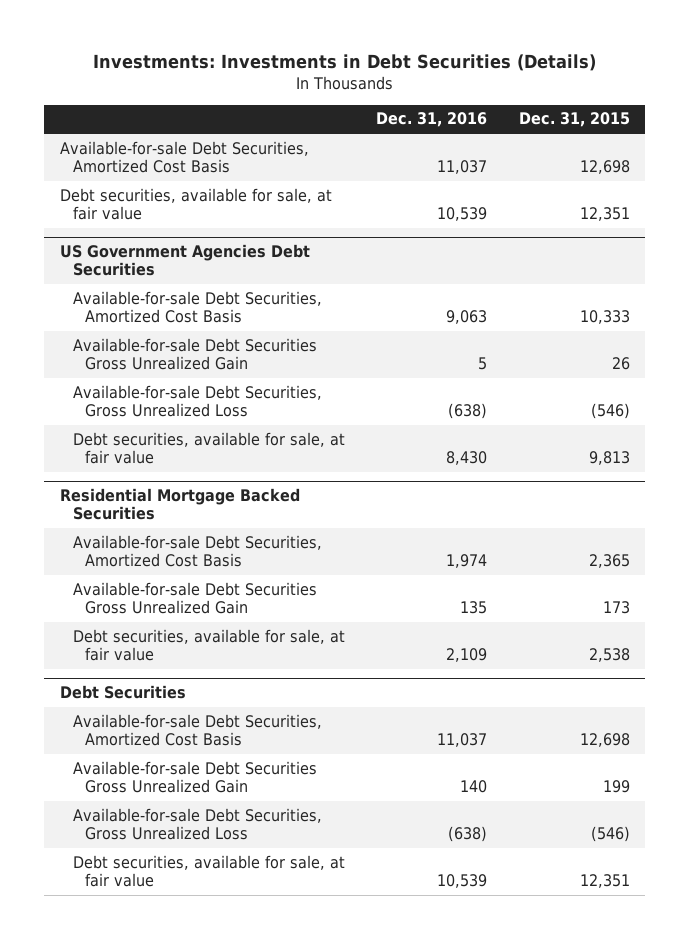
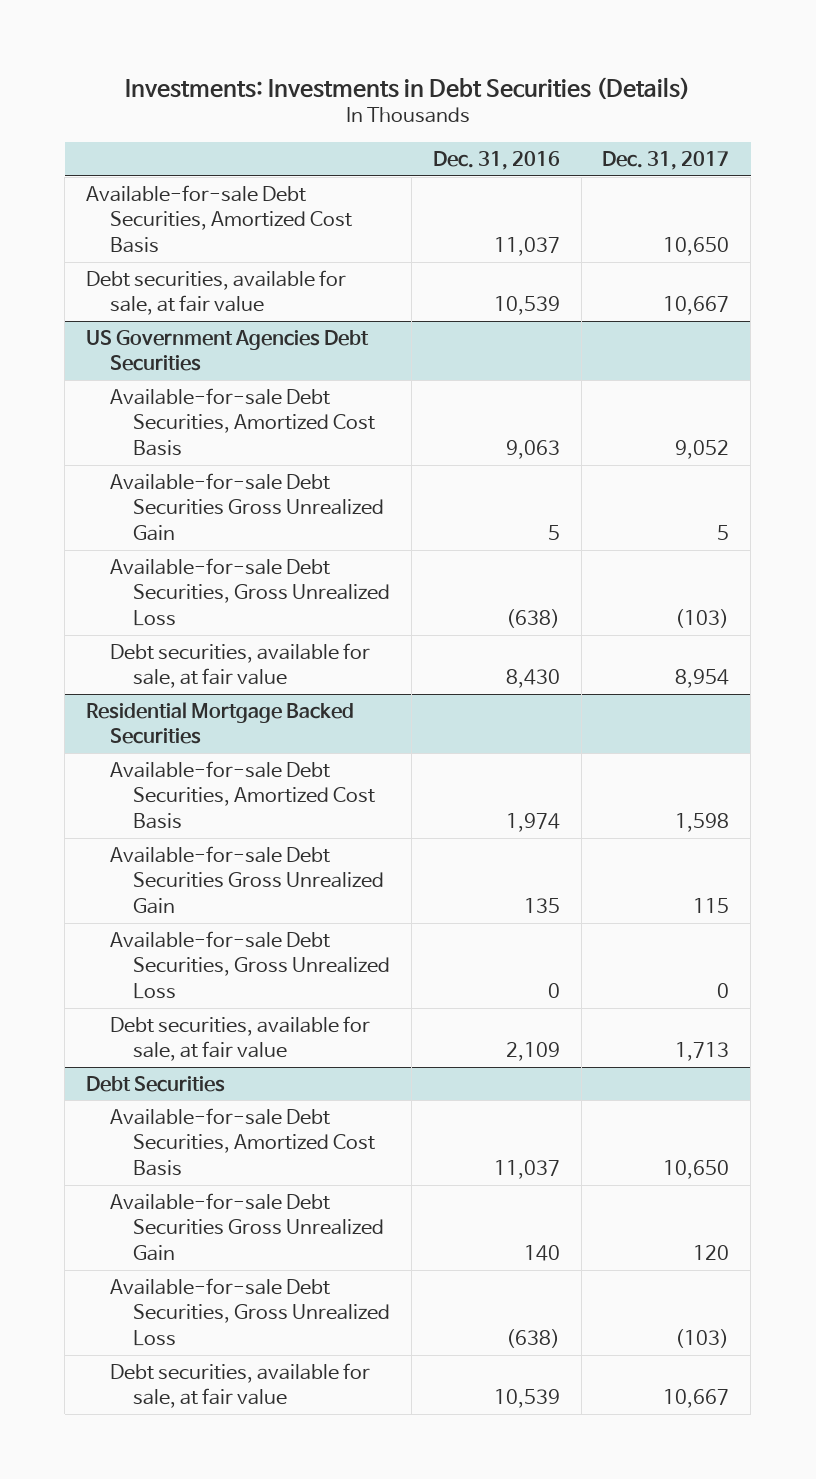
- | Dec. 31, 2016 | Dec. 31, 2015
+ | Dec. 31, 2016 | Dec. 31, 2017
@ Residential Mortgage Backed Securities
+ Available-for-sale Debt Securities, Gross Unrealized Loss | 0 | 0

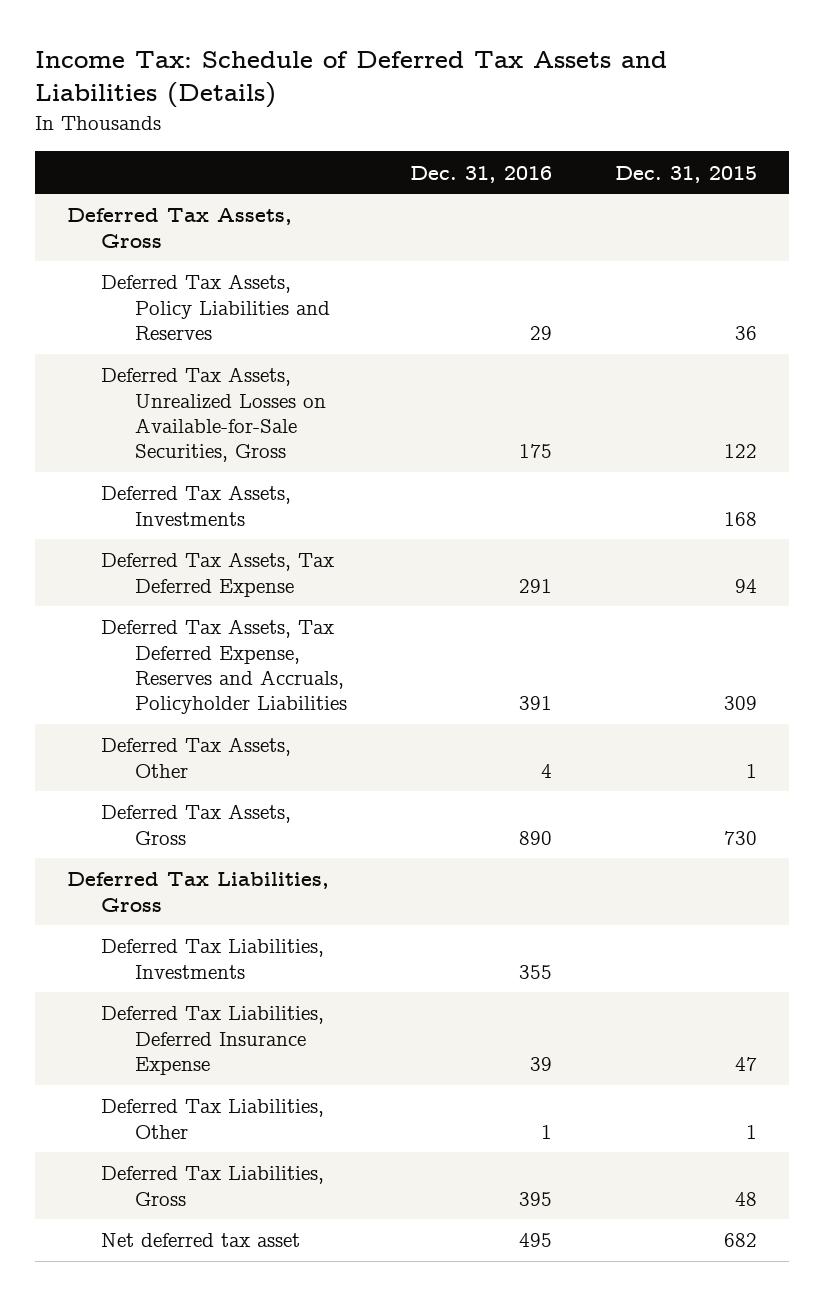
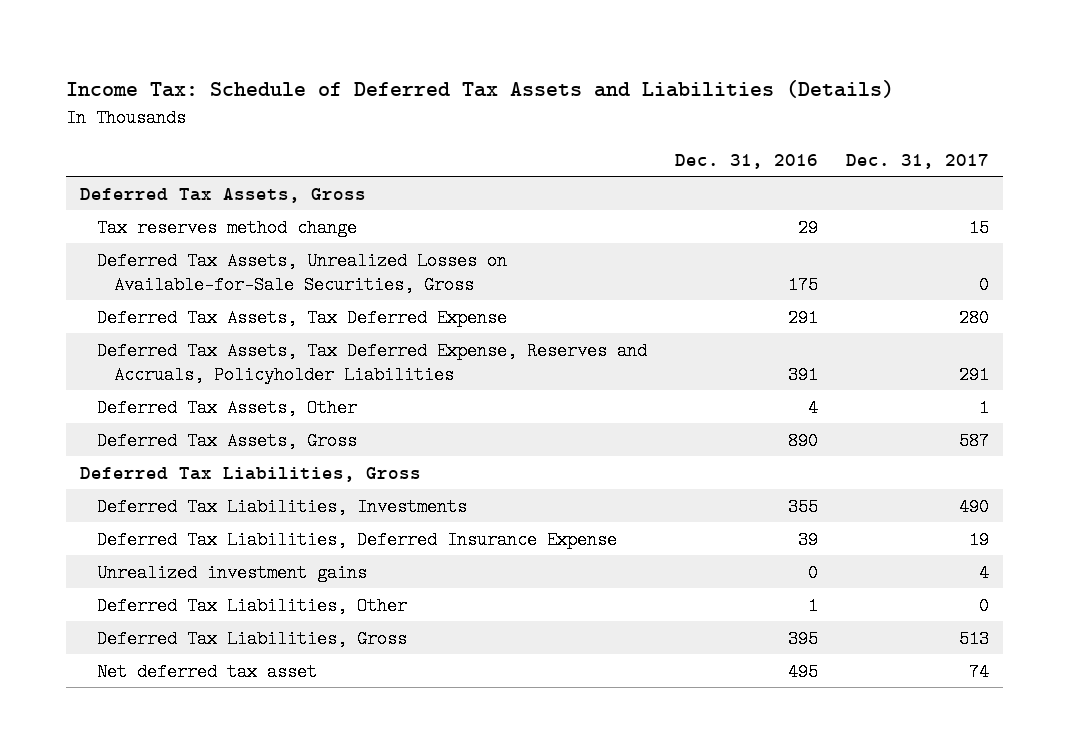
- | Dec. 31, 2016 | Dec. 31, 2015
+ | Dec. 31, 2016 | Dec. 31, 2017
- Deferred Tax Assets, Policy Liabilities and Reserves | 29 | 36
+ Tax reserves method change | 29 | 15
- Deferred Tax Assets, Investments | | 168
+ Unrealized investment gains | 0 | 4

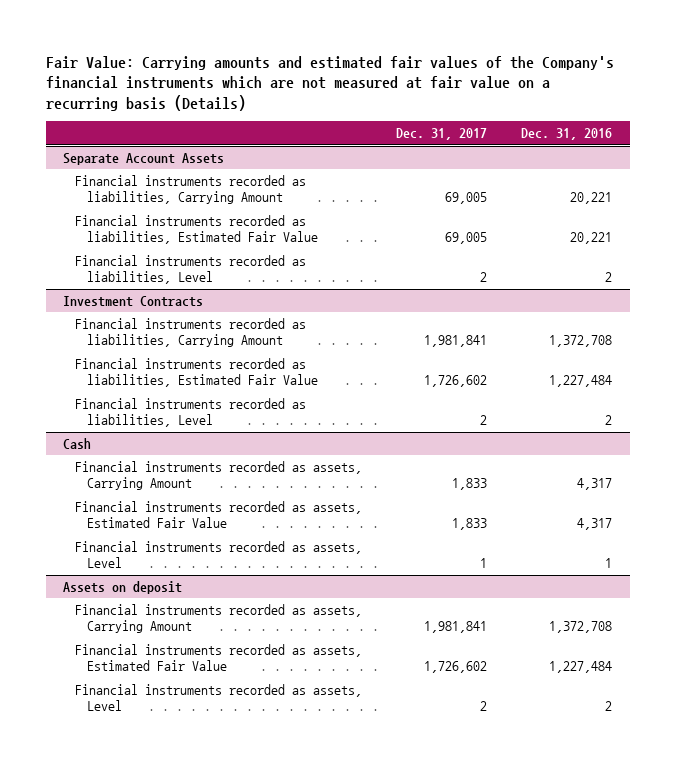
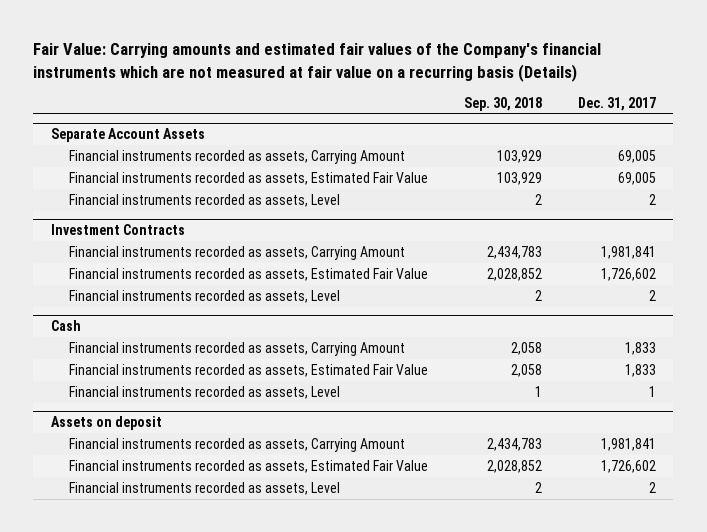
- | Dec. 31, 2017 | Dec. 31, 2016
+ | Sep. 30, 2018 | Dec. 31, 2017
@ Separate Account Assets
- Financial instruments recorded as liabilities, Carrying Amount | 69,005 | 20,221
- Financial instruments recorded as liabilities, Estimated Fair Value | 69,005 | 20,221
- Financial instruments recorded as liabilities, Level | 2 | 2
+ Financial instruments recorded as assets, Carrying Amount | 103,929 | 69,005
+ Financial instruments recorded as assets, Estimated Fair Value | 103,929 | 69,005
+ Financial instruments recorded as assets, Level | 2 | 2
@ Investment Contracts
- Financial instruments recorded as liabilities, Carrying Amount | 1,981,841 | 1,372,708
- Financial instruments recorded as liabilities, Estimated Fair Value | 1,726,602 | 1,227,484
- Financial instruments recorded as liabilities, Level | 2 | 2
+ Financial instruments recorded as assets, Carrying Amount | 2,434,783 | 1,981,841
+ Financial instruments recorded as assets, Estimated Fair Value | 2,028,852 | 1,726,602
+ Financial instruments recorded as assets, Level | 2 | 2

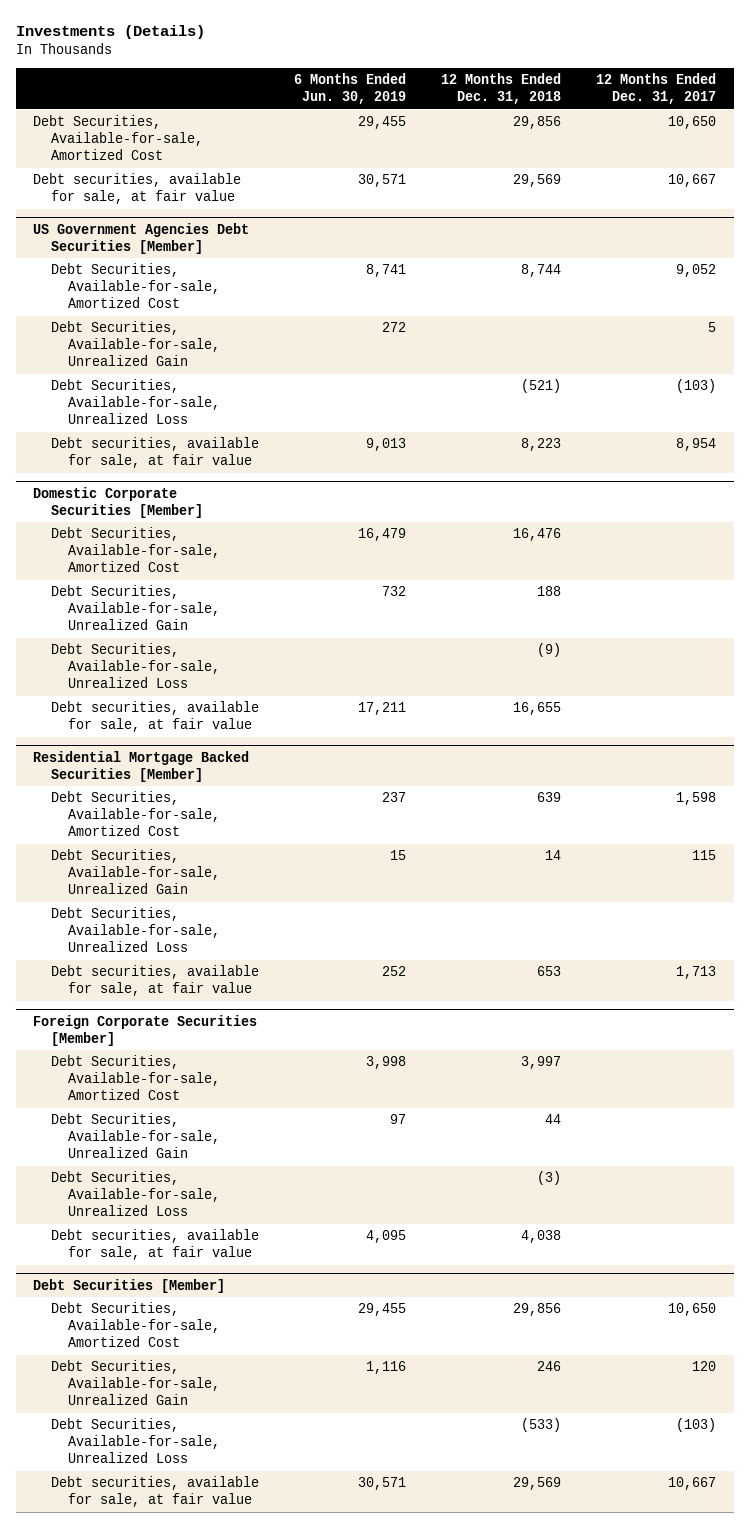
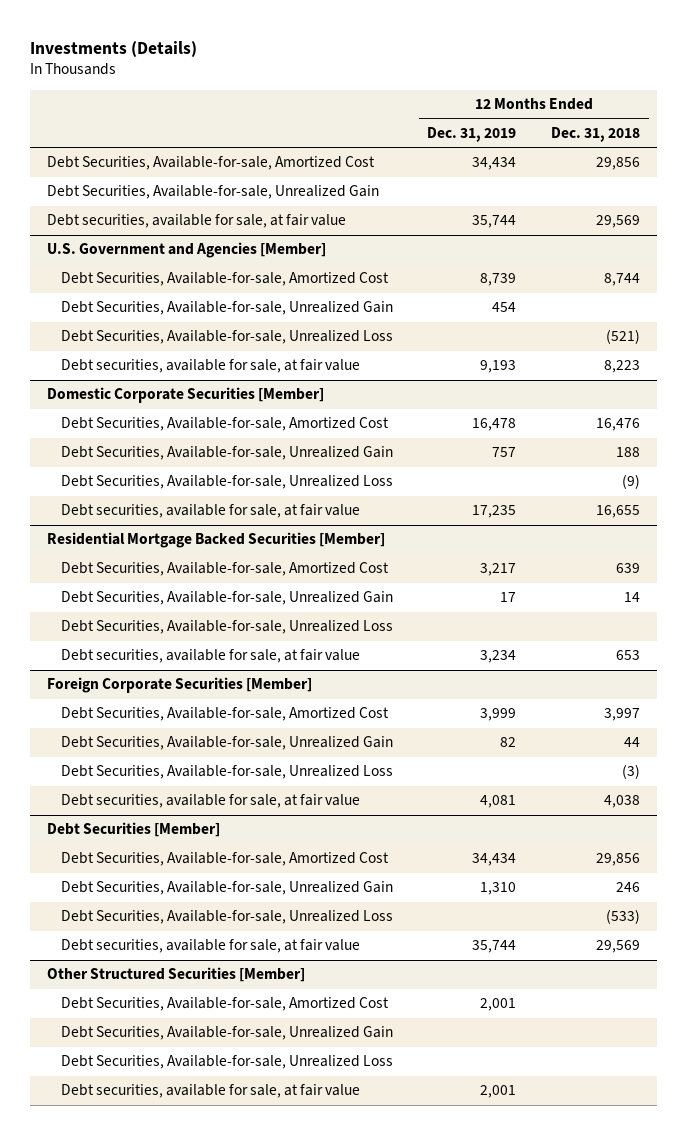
- | 6 Months Ended Jun. 30, 2019 | 12 Months Ended Dec. 31, 2018 | 12 Months Ended Dec. 31, 2017
+ | 12 Months Ended Dec. 31, 2019 | 12 Months Ended Dec. 31, 2018
+ Debt Securities, Available-for-sale, Unrealized Gain
- US Government Agencies Debt Securities [Member]
+ U.S. Government and Agencies [Member]
+ Other Structured Securities [Member]
+ Debt Securities, Available-for-sale, Amortized Cost | 2,001 |
+ Debt Securities, Available-for-sale, Unrealized Gain
+ Debt Securities, Available-for-sale, Unrealized Loss
+ Debt securities, available for sale, at fair value | 2,001 |

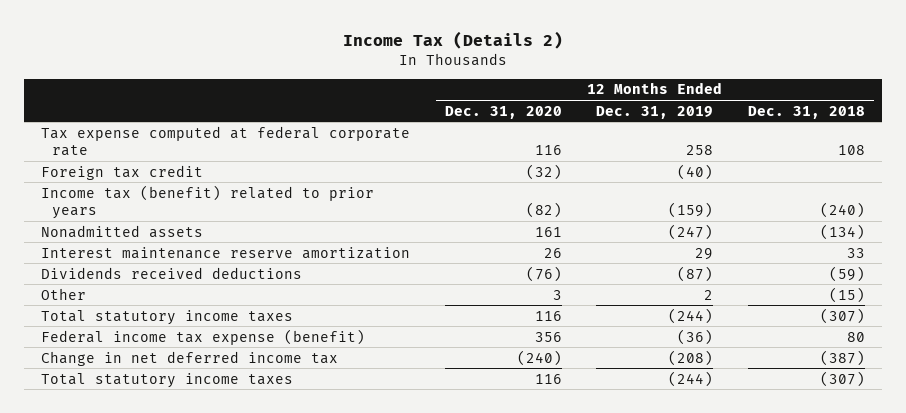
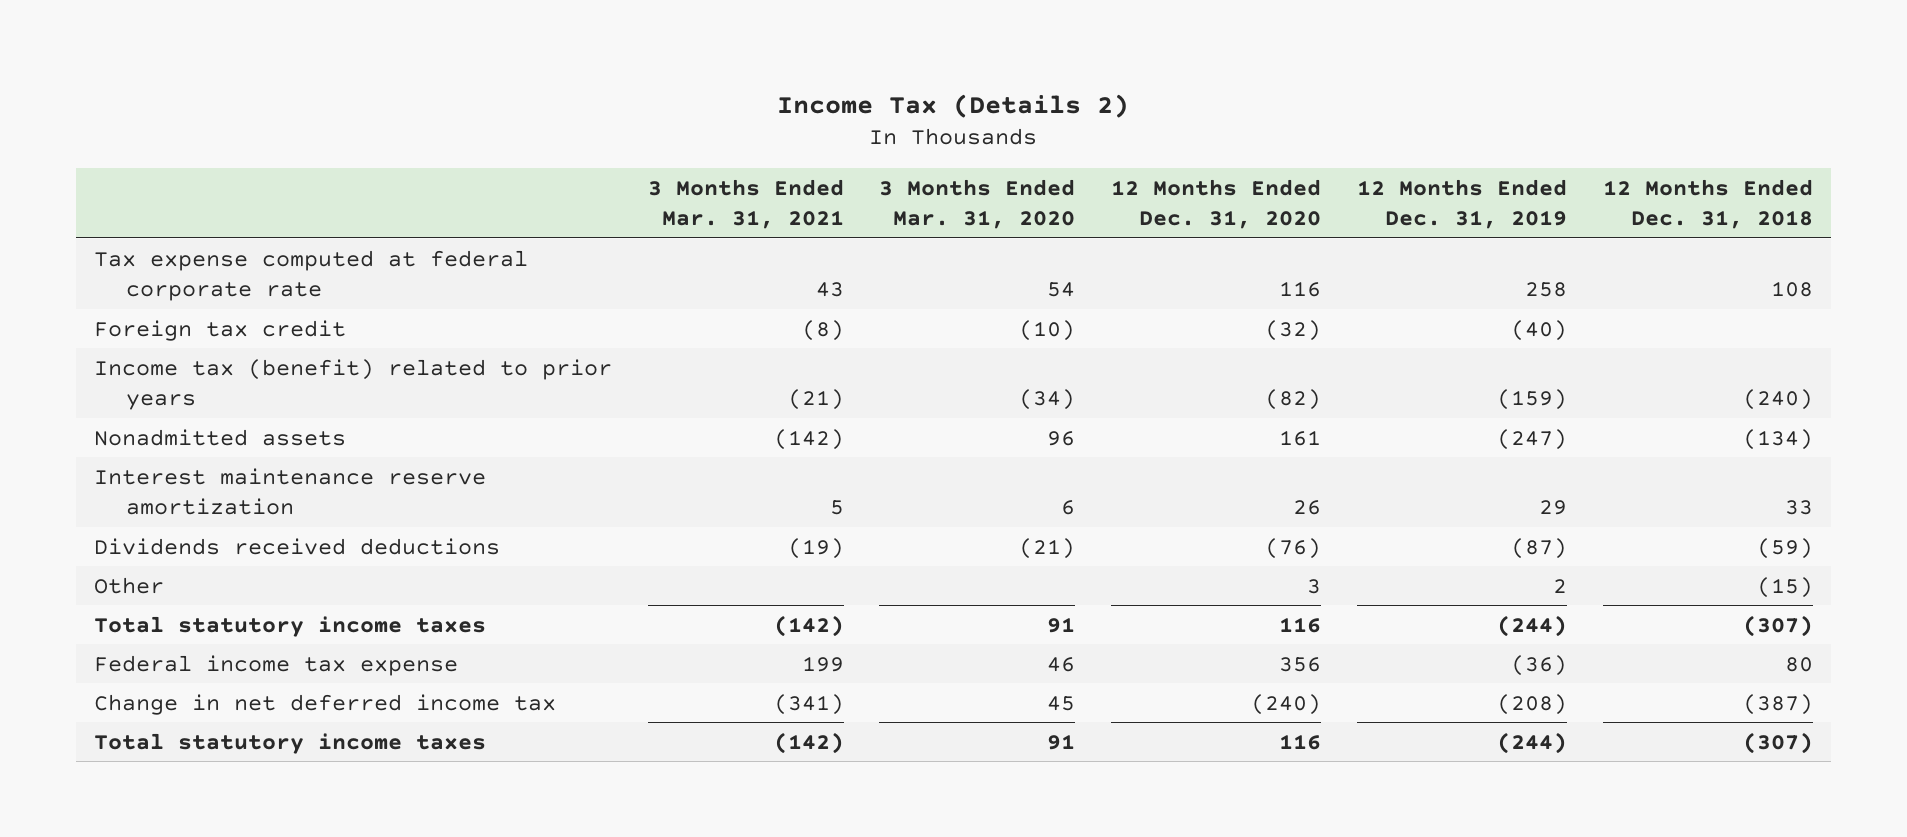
- | 12 Months Ended Dec. 31, 2020 | 12 Months Ended Dec. 31, 2019 | 12 Months Ended Dec. 31, 2018
+ | 3 Months Ended Mar. 31, 2021 | 3 Months Ended Mar. 31, 2020 | 12 Months Ended Dec. 31, 2020 | 12 Months Ended Dec. 31, 2019 | 12 Months Ended Dec. 31, 2018
- Federal income tax expense (benefit) | 356 | (36) | 80
+ Federal income tax expense | 199 | 46 | 356 | (36) | 80

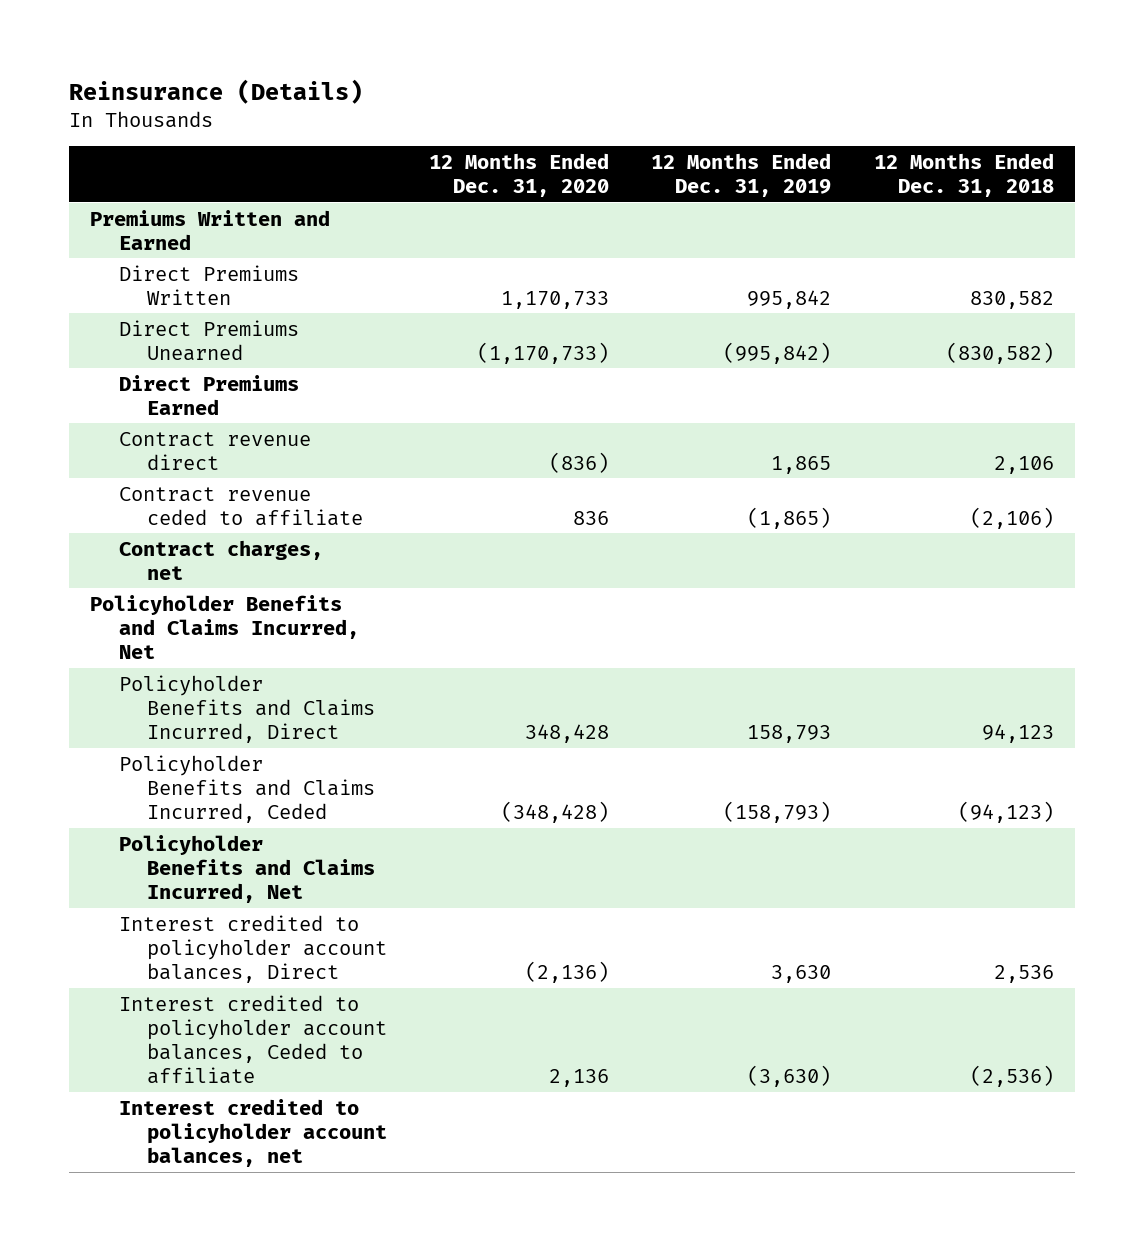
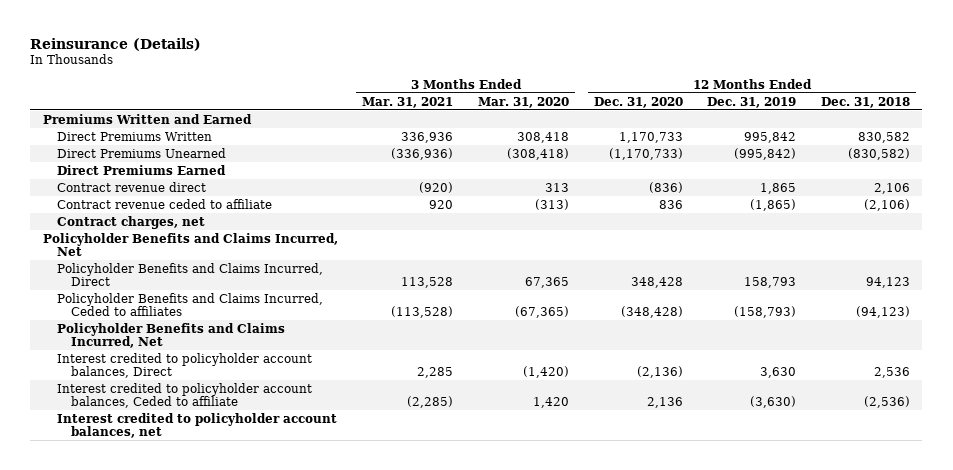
- | 12 Months Ended Dec. 31, 2020 | 12 Months Ended Dec. 31, 2019 | 12 Months Ended Dec. 31, 2018
+ | 3 Months Ended Mar. 31, 2021 | 3 Months Ended Mar. 31, 2020 | 12 Months Ended Dec. 31, 2020 | 12 Months Ended Dec. 31, 2019 | 12 Months Ended Dec. 31, 2018
- Policyholder Benefits and Claims Incurred, Ceded | (348,428) | (158,793) | (94,123)
+ Policyholder Benefits and Claims Incurred, Ceded to affiliates | (113,528) | (67,365) | (348,428) | (158,793) | (94,123)

